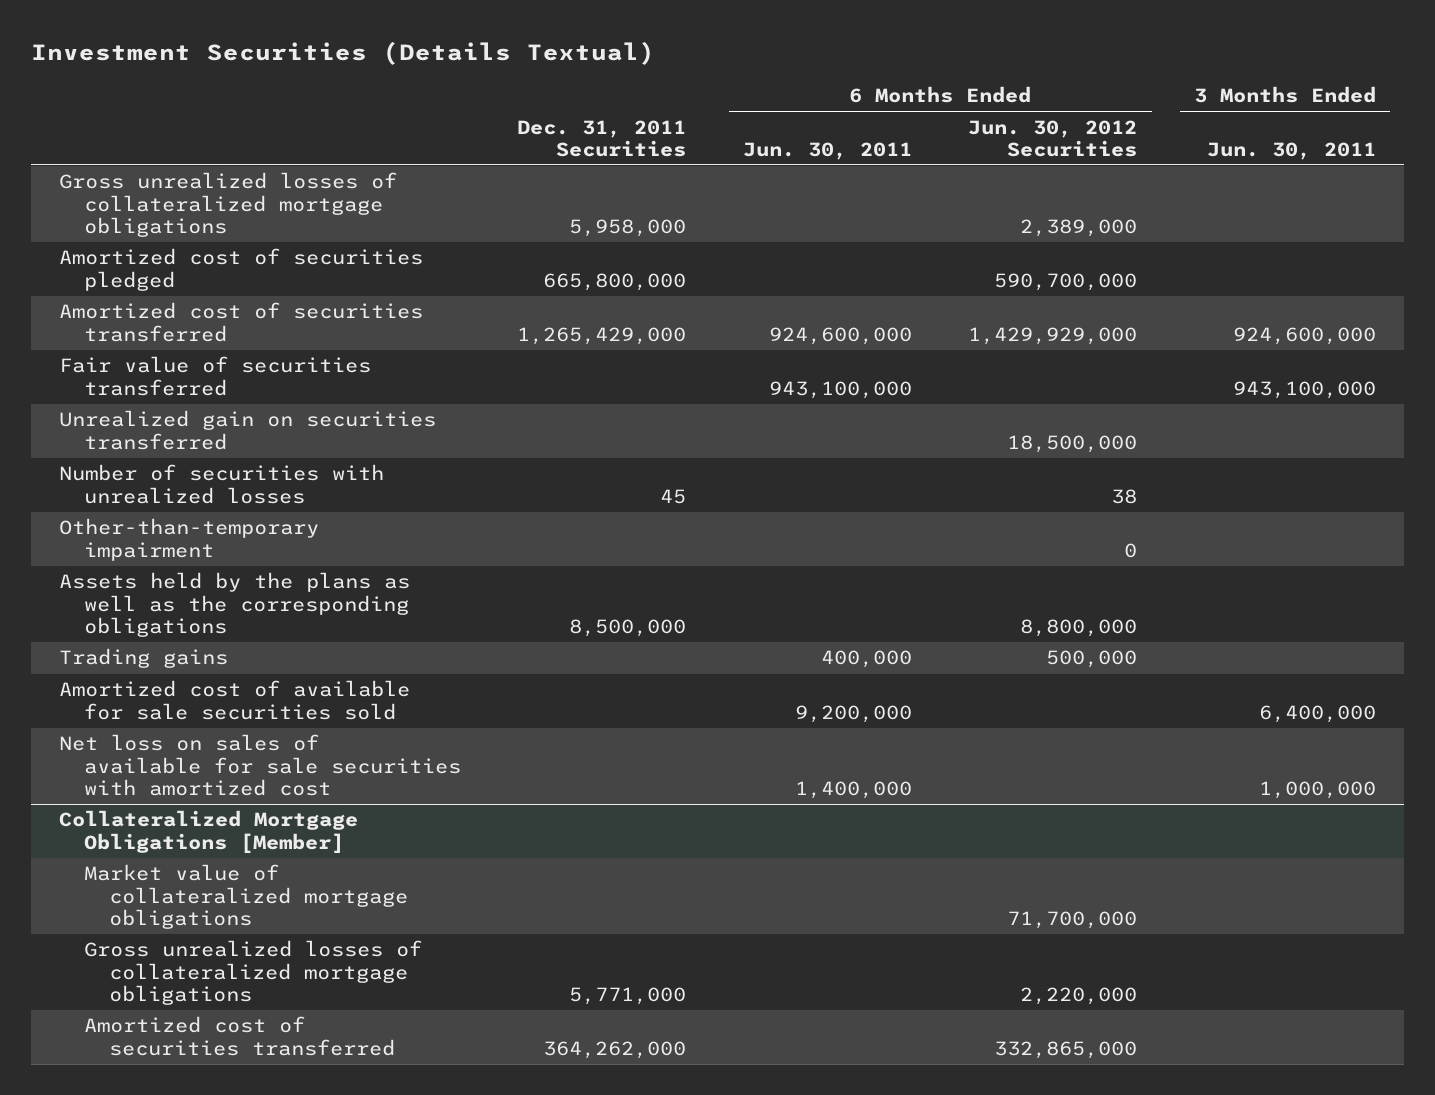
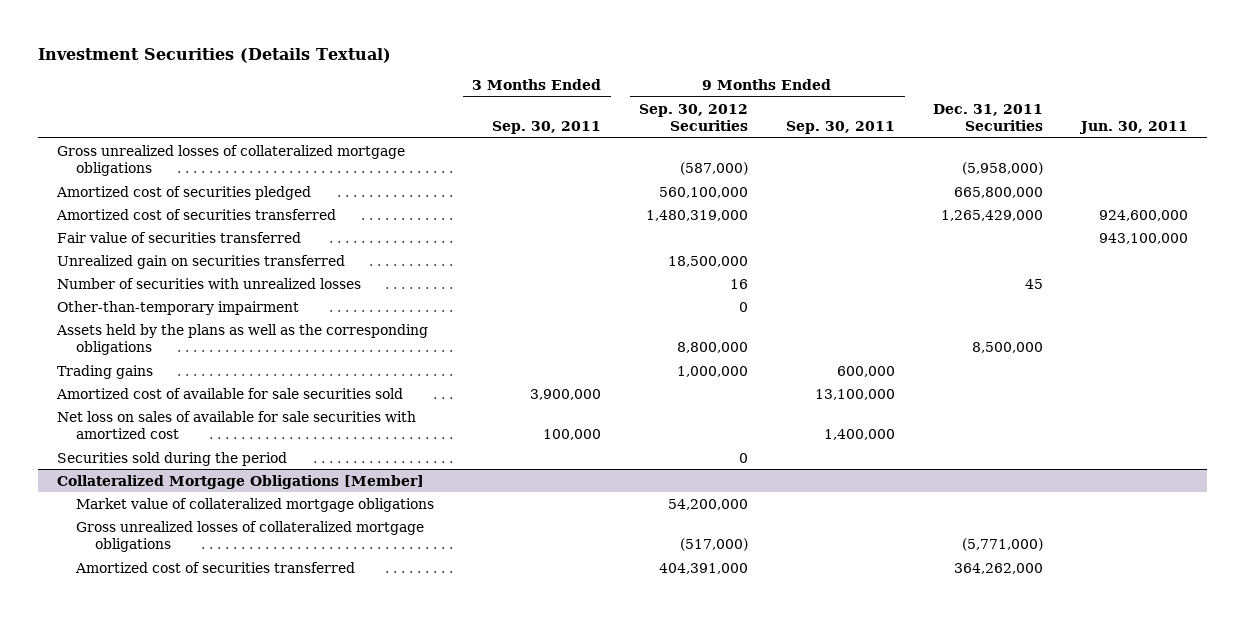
- | Dec. 31, 2011 Securities | 6 Months Ended Jun. 30, 2011 | 6 Months Ended Jun. 30, 2012 Securities | 3 Months Ended Jun. 30, 2011
+ | 3 Months Ended Sep. 30, 2011 | 9 Months Ended Sep. 30, 2012 Securities | 9 Months Ended Sep. 30, 2011 | Dec. 31, 2011 Securities | Jun. 30, 2011
- Gross unrealized losses of collateralized mortgage obligations | 5,958,000 | | 2,389,000 |
+ Gross unrealized losses of collateralized mortgage obligations | | (587,000) | | (5,958,000) |
+ Securities sold during the period | | 0 | | |
@ Collateralized Mortgage Obligations [Member]
- Gross unrealized losses of collateralized mortgage obligations | 5,771,000 | | 2,220,000 |
+ Gross unrealized losses of collateralized mortgage obligations | | (517,000) | | (5,771,000) |

